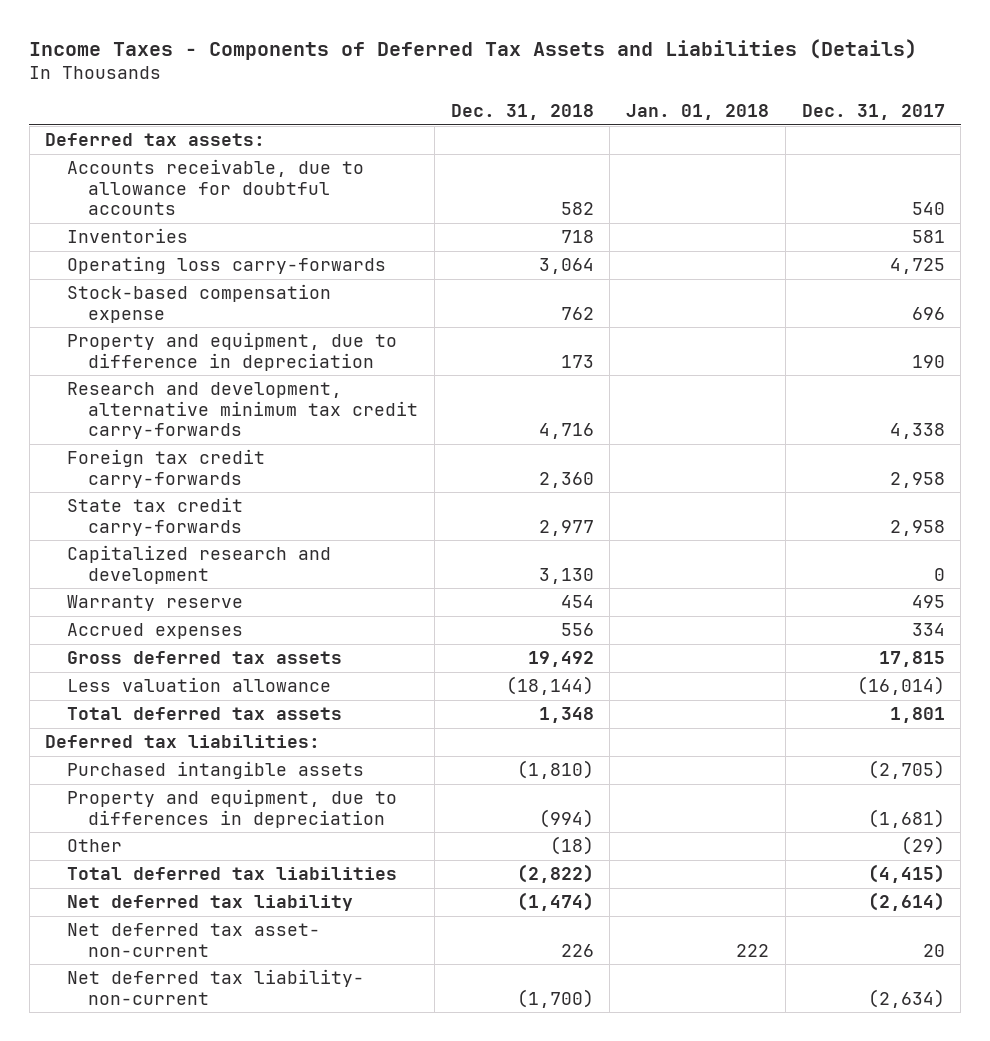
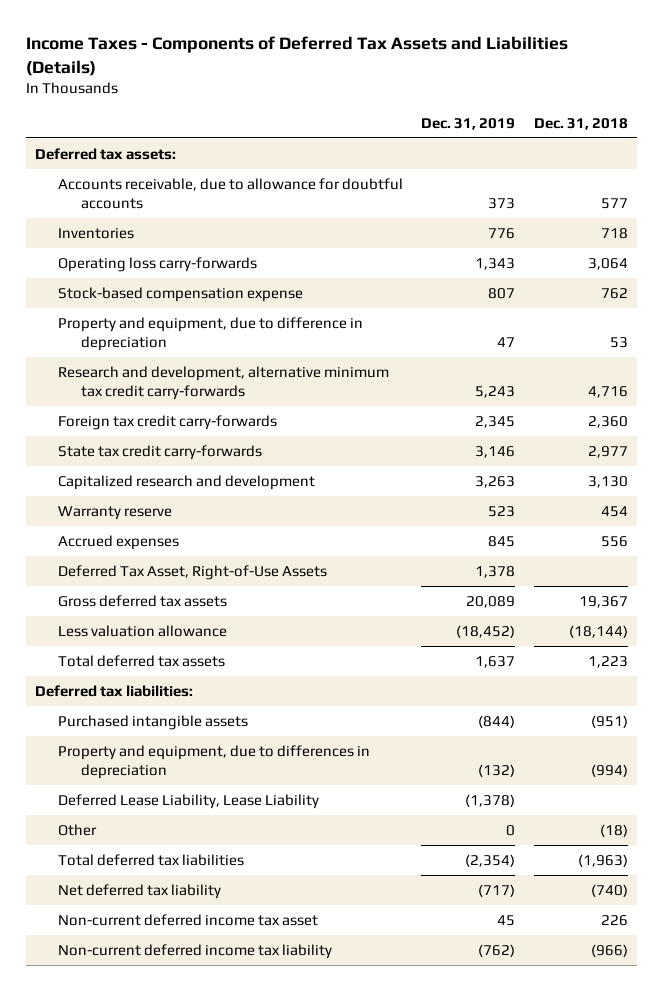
- | Dec. 31, 2018 | Jan. 01, 2018 | Dec. 31, 2017
+ | Dec. 31, 2019 | Dec. 31, 2018
- Accounts receivable, due to allowance for doubtful accounts | 582 | | 540
+ Accounts receivable, due to allowance for doubtful accounts | 373 | 577
- Property and equipment, due to difference in depreciation | 173 | | 190
+ Property and equipment, due to difference in depreciation | 47 | 53
- Gross deferred tax assets | 19,492 | | 17,815
+ Deferred Tax Asset, Right-of-Use Assets | 1,378 |
+ Gross deferred tax assets | 20,089 | 19,367
- Total deferred tax assets | 1,348 | | 1,801
+ Total deferred tax assets | 1,637 | 1,223
- Purchased intangible assets | (1,810) | | (2,705)
+ Purchased intangible assets | (844) | (951)
+ Deferred Lease Liability, Lease Liability | (1,378) |
- Total deferred tax liabilities | (2,822) | | (4,415)
- Net deferred tax liability | (1,474) | | (2,614)
- Net deferred tax asset- non-current | 226 | 222 | 20
- Net deferred tax liability- non-current | (1,700) | | (2,634)
+ Total deferred tax liabilities | (2,354) | (1,963)
+ Net deferred tax liability | (717) | (740)
+ Non-current deferred income tax asset | 45 | 226
+ Non-current deferred income tax liability | (762) | (966)

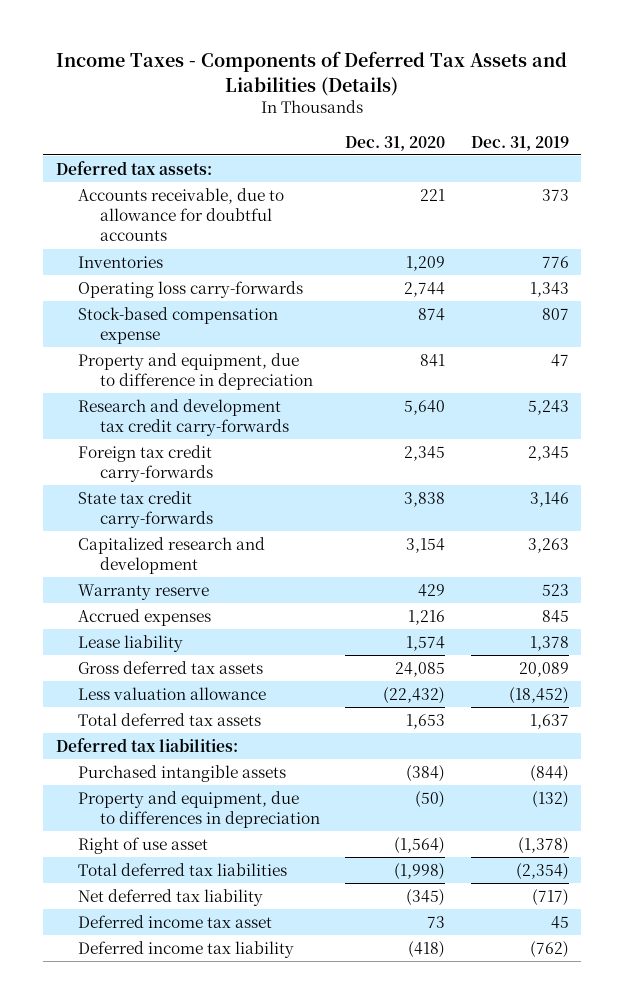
- | Dec. 31, 2019 | Dec. 31, 2018
+ | Dec. 31, 2020 | Dec. 31, 2019
- Research and development, alternative minimum tax credit carry-forwards | 5,243 | 4,716
+ Research and development tax credit carry-forwards | 5,640 | 5,243
- Deferred Tax Asset, Right-of-Use Assets | 1,378 |
+ Lease liability | 1,574 | 1,378
- Deferred Lease Liability, Lease Liability | (1,378) |
- Other | 0 | (18)
+ Right of use asset | (1,564) | (1,378)
- Non-current deferred income tax asset | 45 | 226
- Non-current deferred income tax liability | (762) | (966)
+ Deferred income tax asset | 73 | 45
+ Deferred income tax liability | (418) | (762)

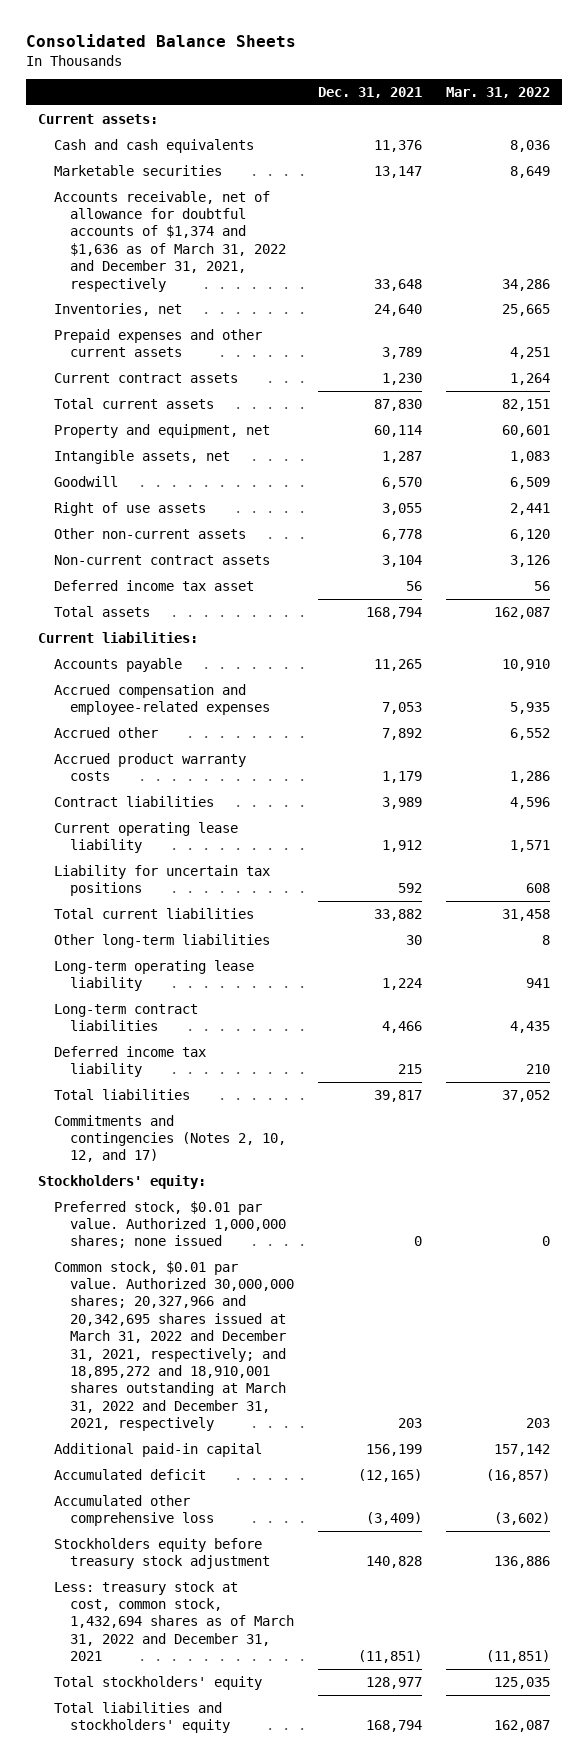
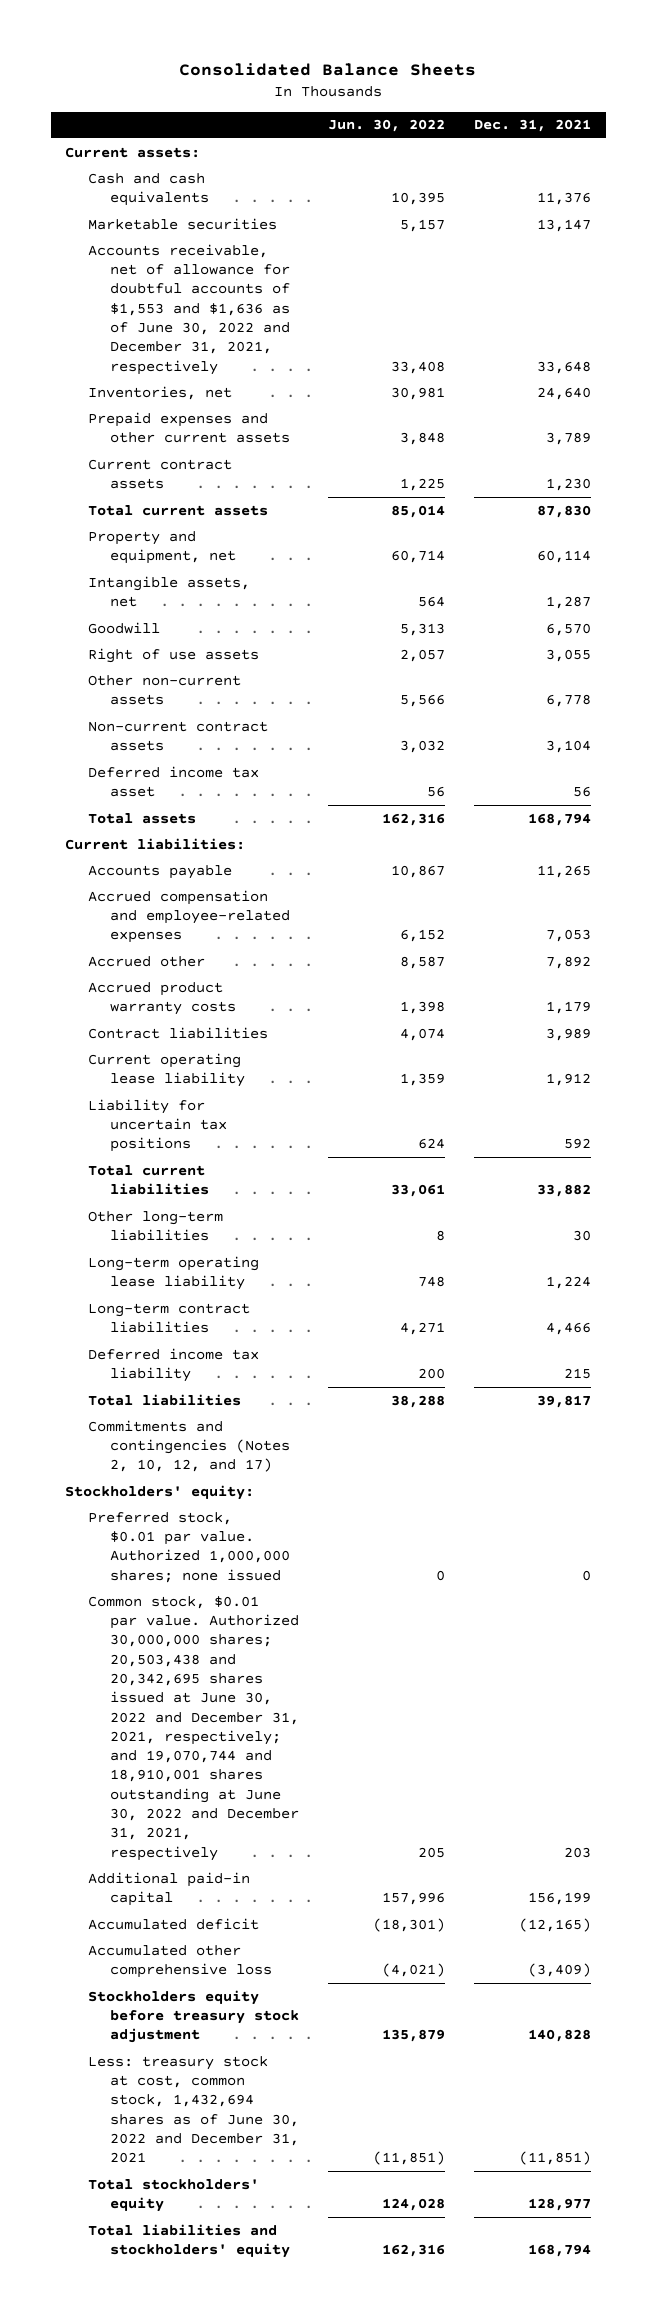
- | Dec. 31, 2021 | Mar. 31, 2022
+ | Jun. 30, 2022 | Dec. 31, 2021
- Accounts receivable, net of allowance for doubtful accounts of $1,374 and $1,636 as of March 31, 2022 and December 31, 2021, respectively | 33,648 | 34,286
+ Accounts receivable, net of allowance for doubtful accounts of $1,553 and $1,636 as of June 30, 2022 and December 31, 2021, respectively | 33,408 | 33,648
- Common stock, $0.01 par value. Authorized 30,000,000 shares; 20,327,966 and 20,342,695 shares issued at March 31, 2022 and December 31, 2021, respectively; and 18,895,272 and 18,910,001 shares outstanding at March 31, 2022 and December 31, 2021, respectively | 203 | 203
+ Common stock, $0.01 par value. Authorized 30,000,000 shares; 20,503,438 and 20,342,695 shares issued at June 30, 2022 and December 31, 2021, respectively; and 19,070,744 and 18,910,001 shares outstanding at June 30, 2022 and December 31, 2021, respectively | 205 | 203
- Less: treasury stock at cost, common stock, 1,432,694 shares as of March 31, 2022 and December 31, 2021 | (11,851) | (11,851)
+ Less: treasury stock at cost, common stock, 1,432,694 shares as of June 30, 2022 and December 31, 2021 | (11,851) | (11,851)

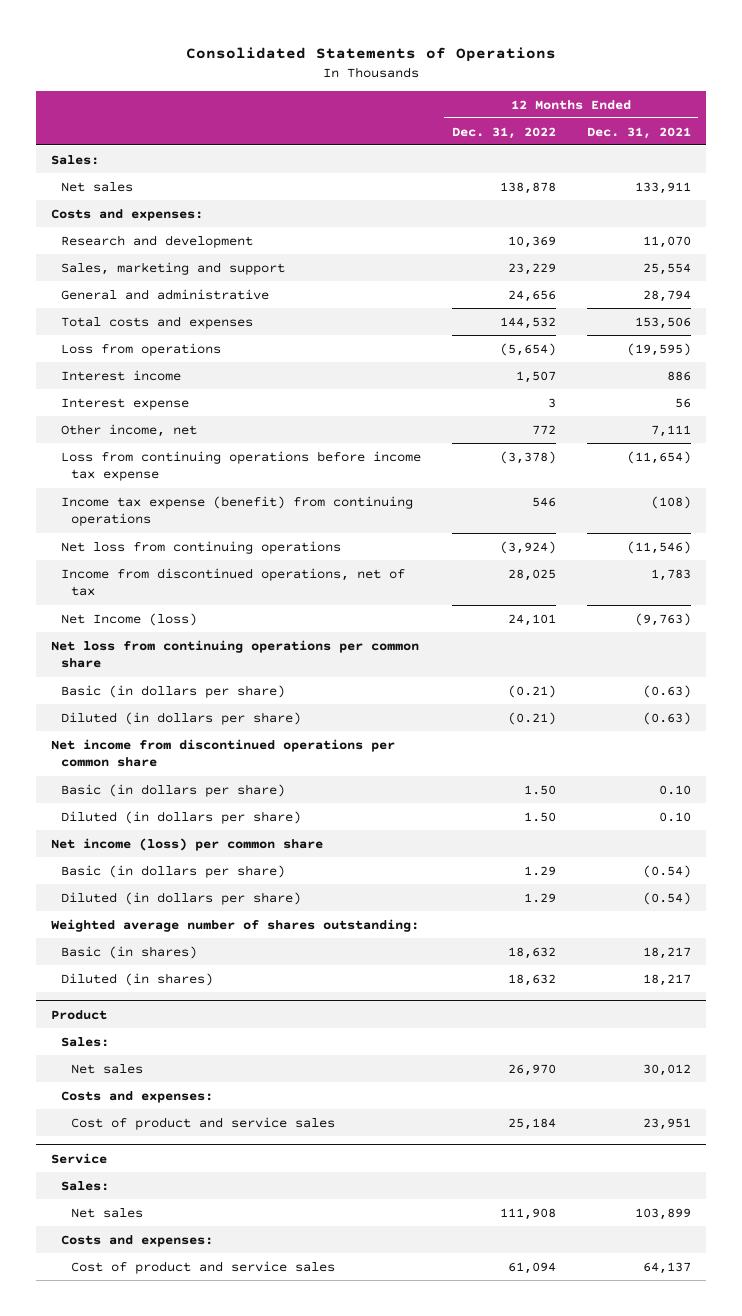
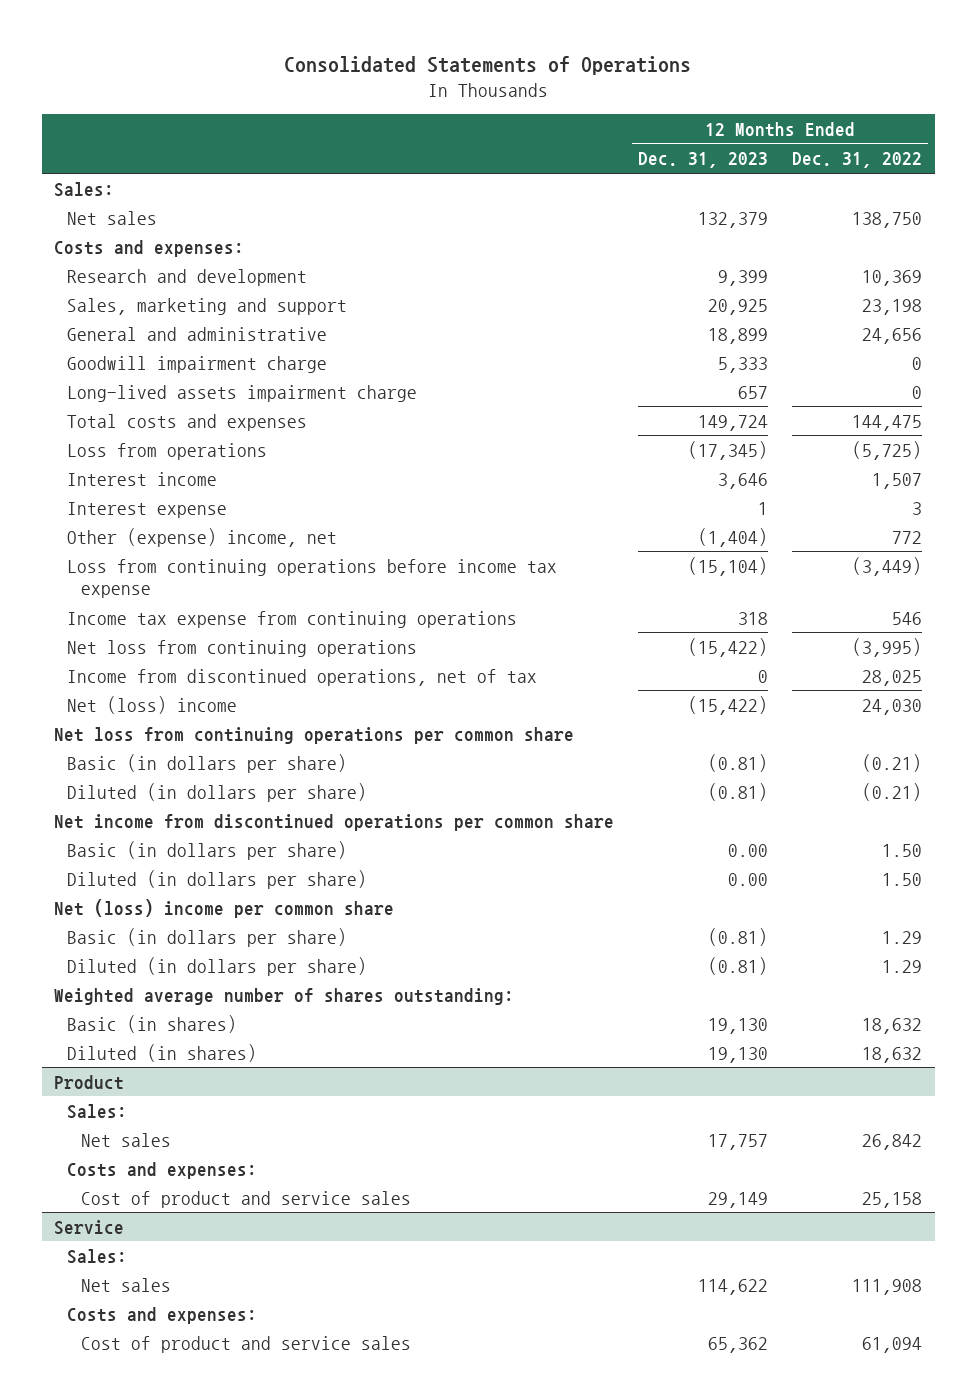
- | 12 Months Ended Dec. 31, 2022 | 12 Months Ended Dec. 31, 2021
+ | 12 Months Ended Dec. 31, 2023 | 12 Months Ended Dec. 31, 2022
- Net sales | 138,878 | 133,911
+ Net sales | 132,379 | 138,750
- Sales, marketing and support | 23,229 | 25,554
+ Sales, marketing and support | 20,925 | 23,198
- Total costs and expenses | 144,532 | 153,506
- Loss from operations | (5,654) | (19,595)
+ Goodwill impairment charge | 5,333 | 0
+ Long-lived assets impairment charge | 657 | 0
+ Total costs and expenses | 149,724 | 144,475
+ Loss from operations | (17,345) | (5,725)
- Other income, net | 772 | 7,111
- Loss from continuing operations before income tax expense | (3,378) | (11,654)
- Income tax expense (benefit) from continuing operations | 546 | (108)
- Net loss from continuing operations | (3,924) | (11,546)
+ Other (expense) income, net | (1,404) | 772
+ Loss from continuing operations before income tax expense | (15,104) | (3,449)
+ Income tax expense from continuing operations | 318 | 546
+ Net loss from continuing operations | (15,422) | (3,995)
- Net Income (loss) | 24,101 | (9,763)
+ Net (loss) income | (15,422) | 24,030
- Net income (loss) per common share
+ Net (loss) income per common share
@ Product
- Net sales | 26,970 | 30,012
+ Net sales | 17,757 | 26,842
- Cost of product and service sales | 25,184 | 23,951
+ Cost of product and service sales | 29,149 | 25,158

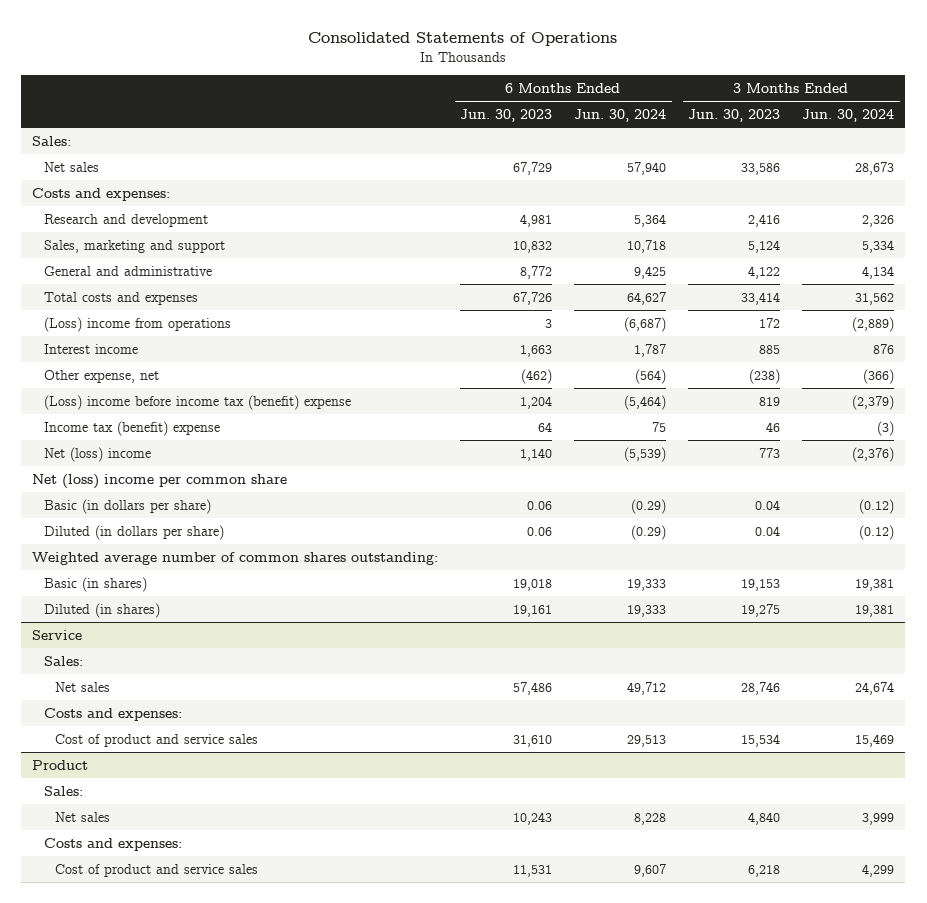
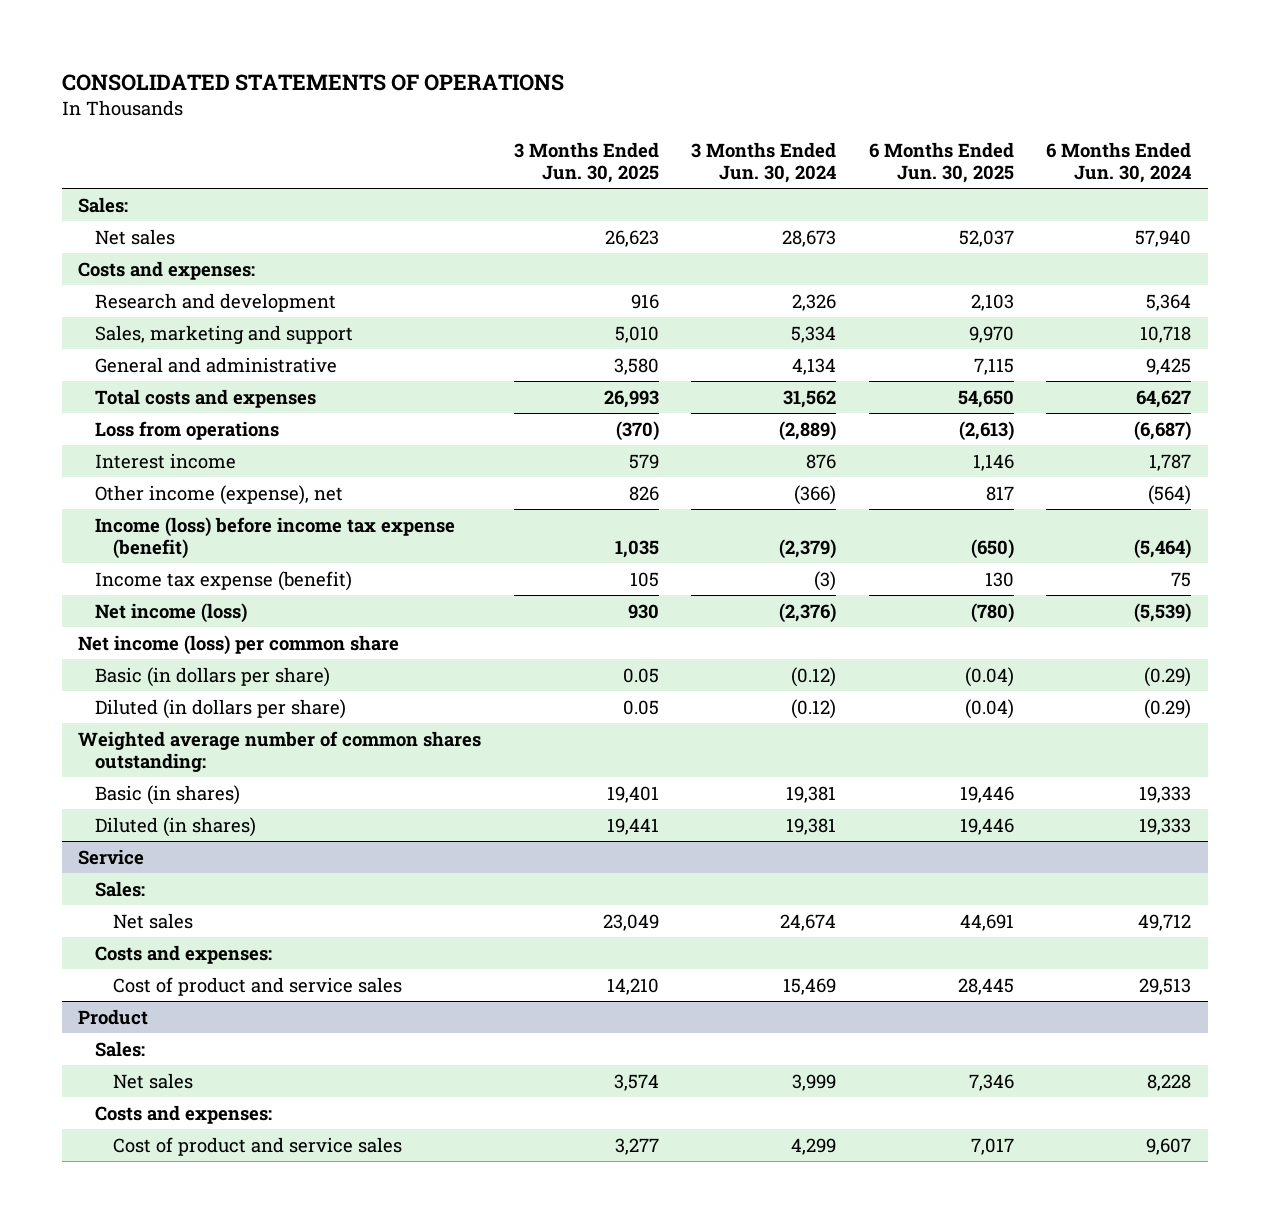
- Consolidated Statements of Operations
+ CONSOLIDATED STATEMENTS OF OPERATIONS
- | 6 Months Ended Jun. 30, 2023 | 6 Months Ended Jun. 30, 2024 | 3 Months Ended Jun. 30, 2023 | 3 Months Ended Jun. 30, 2024
+ | 3 Months Ended Jun. 30, 2025 | 3 Months Ended Jun. 30, 2024 | 6 Months Ended Jun. 30, 2025 | 6 Months Ended Jun. 30, 2024
- (Loss) income from operations | 3 | (6,687) | 172 | (2,889)
+ Loss from operations | (370) | (2,889) | (2,613) | (6,687)
- Other expense, net | (462) | (564) | (238) | (366)
- (Loss) income before income tax (benefit) expense | 1,204 | (5,464) | 819 | (2,379)
- Income tax (benefit) expense | 64 | 75 | 46 | (3)
- Net (loss) income | 1,140 | (5,539) | 773 | (2,376)
- Net (loss) income per common share
+ Other income (expense), net | 826 | (366) | 817 | (564)
+ Income (loss) before income tax expense (benefit) | 1,035 | (2,379) | (650) | (5,464)
+ Income tax expense (benefit) | 105 | (3) | 130 | 75
+ Net income (loss) | 930 | (2,376) | (780) | (5,539)
+ Net income (loss) per common share

